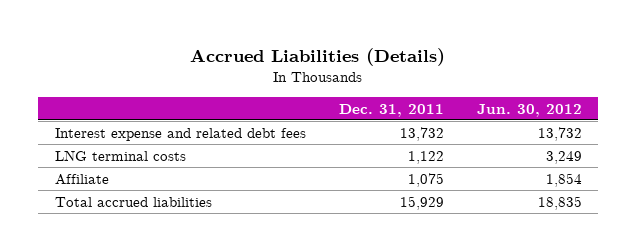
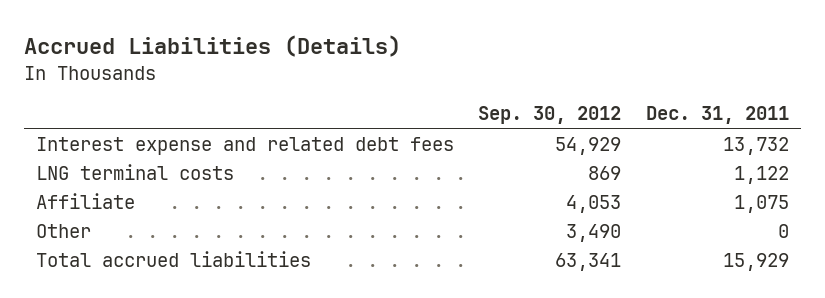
- | Dec. 31, 2011 | Jun. 30, 2012
+ | Sep. 30, 2012 | Dec. 31, 2011
+ Other | 3,490 | 0

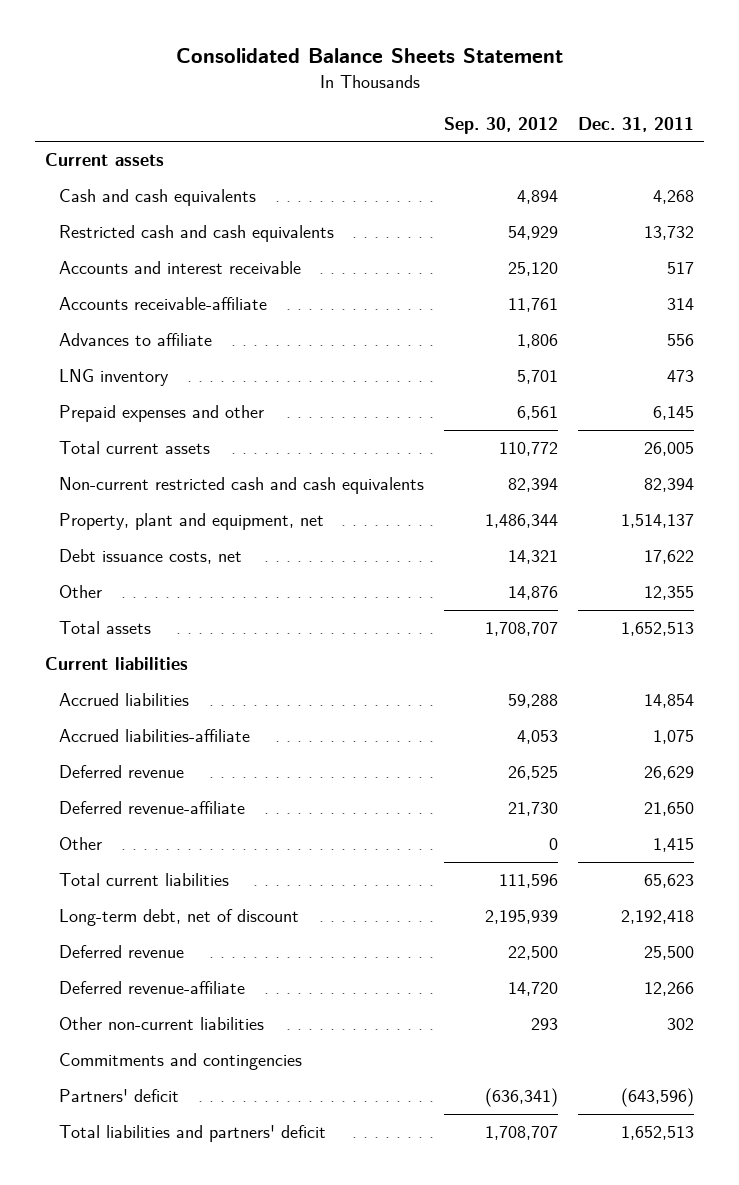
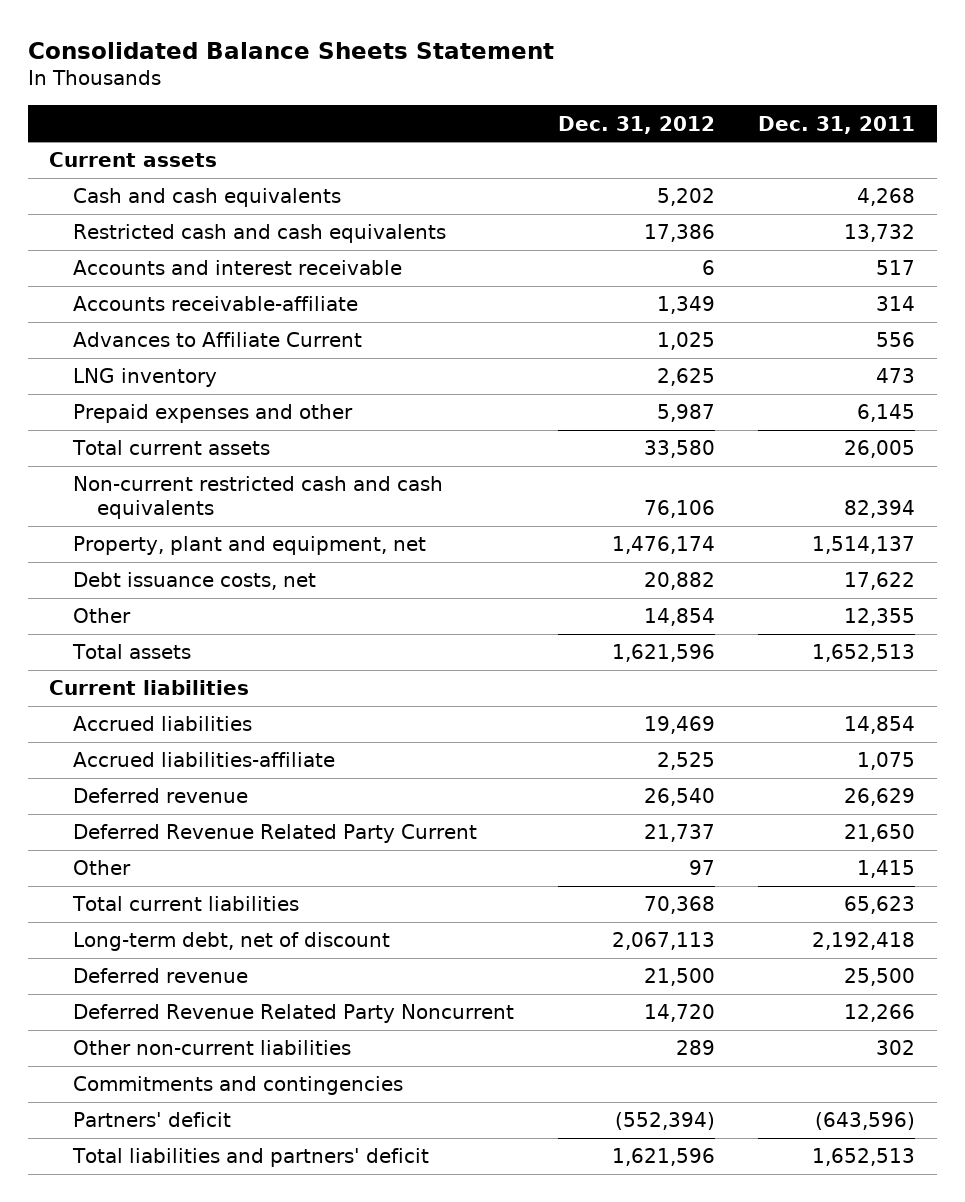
- | Sep. 30, 2012 | Dec. 31, 2011
+ | Dec. 31, 2012 | Dec. 31, 2011
- Advances to affiliate | 1,806 | 556
+ Advances to Affiliate Current | 1,025 | 556
- Deferred revenue-affiliate | 21,730 | 21,650
+ Deferred Revenue Related Party Current | 21,737 | 21,650
- Deferred revenue-affiliate | 14,720 | 12,266
+ Deferred Revenue Related Party Noncurrent | 14,720 | 12,266

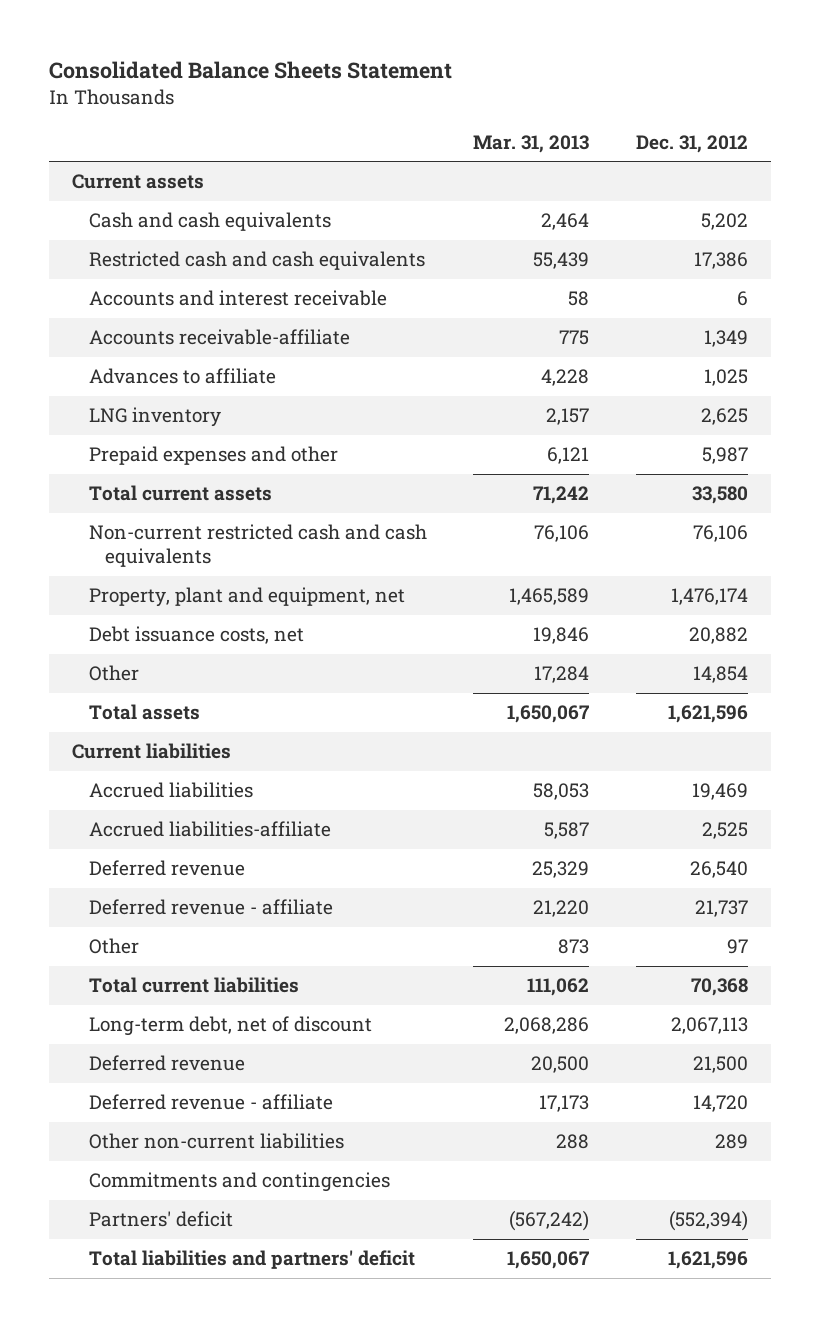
- | Dec. 31, 2012 | Dec. 31, 2011
+ | Mar. 31, 2013 | Dec. 31, 2012
- Advances to Affiliate Current | 1,025 | 556
+ Advances to affiliate | 4,228 | 1,025
- Deferred Revenue Related Party Current | 21,737 | 21,650
+ Deferred revenue - affiliate | 21,220 | 21,737
- Deferred Revenue Related Party Noncurrent | 14,720 | 12,266
+ Deferred revenue - affiliate | 17,173 | 14,720

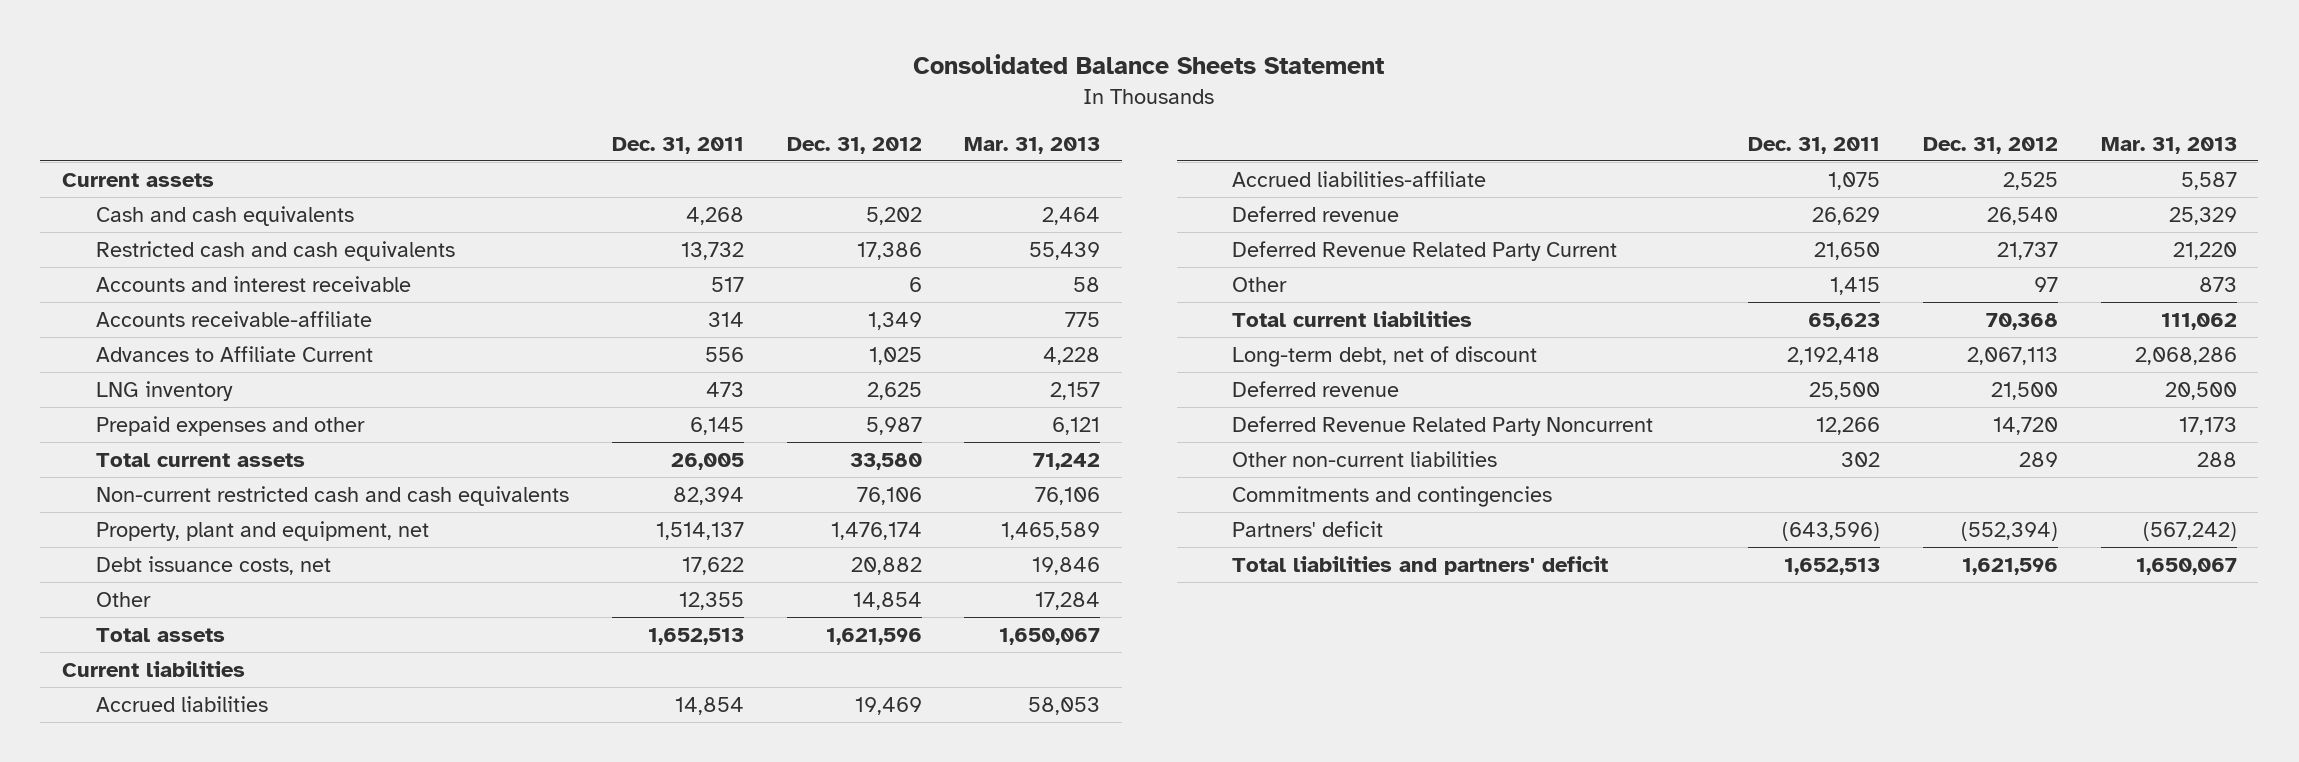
- | Mar. 31, 2013 | Dec. 31, 2012
+ | Dec. 31, 2011 | Dec. 31, 2012 | Mar. 31, 2013
- Advances to affiliate | 4,228 | 1,025
+ Advances to Affiliate Current | 556 | 1,025 | 4,228
- Deferred revenue - affiliate | 21,220 | 21,737
+ Deferred Revenue Related Party Current | 21,650 | 21,737 | 21,220
- Deferred revenue - affiliate | 17,173 | 14,720
+ Deferred Revenue Related Party Noncurrent | 12,266 | 14,720 | 17,173

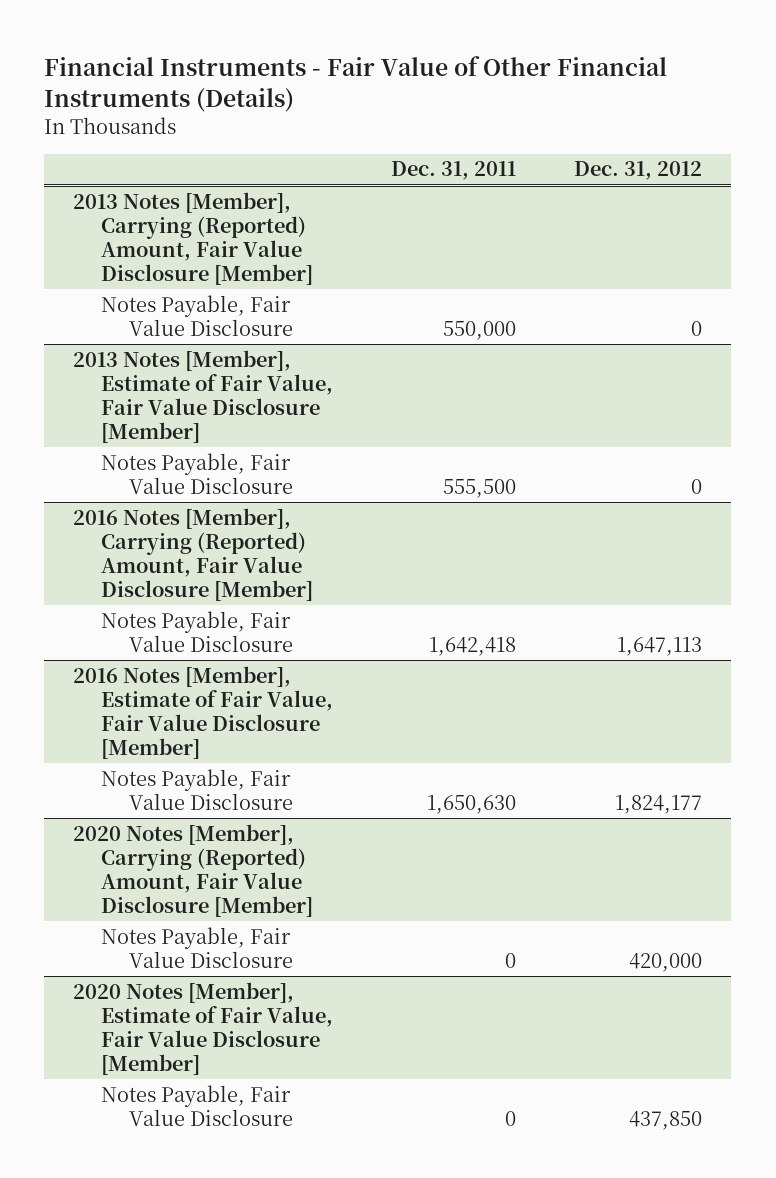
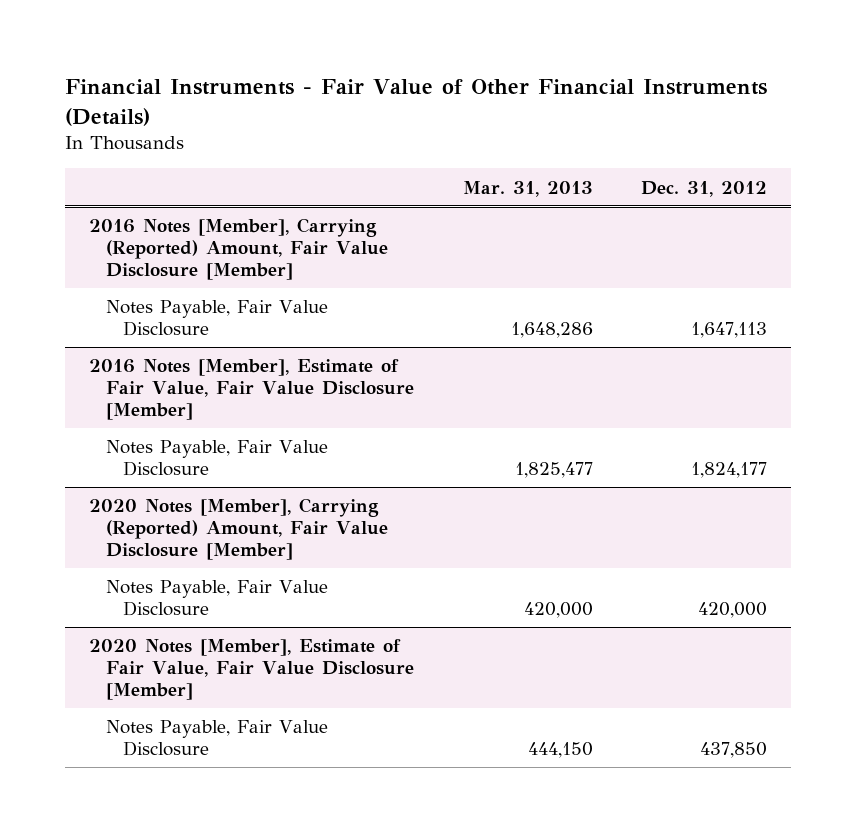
- | Dec. 31, 2011 | Dec. 31, 2012
+ | Mar. 31, 2013 | Dec. 31, 2012
- 2013 Notes [Member], Carrying (Reported) Amount, Fair Value Disclosure [Member]
- Notes Payable, Fair Value Disclosure | 550,000 | 0
- 2013 Notes [Member], Estimate of Fair Value, Fair Value Disclosure [Member]
- Notes Payable, Fair Value Disclosure | 555,500 | 0

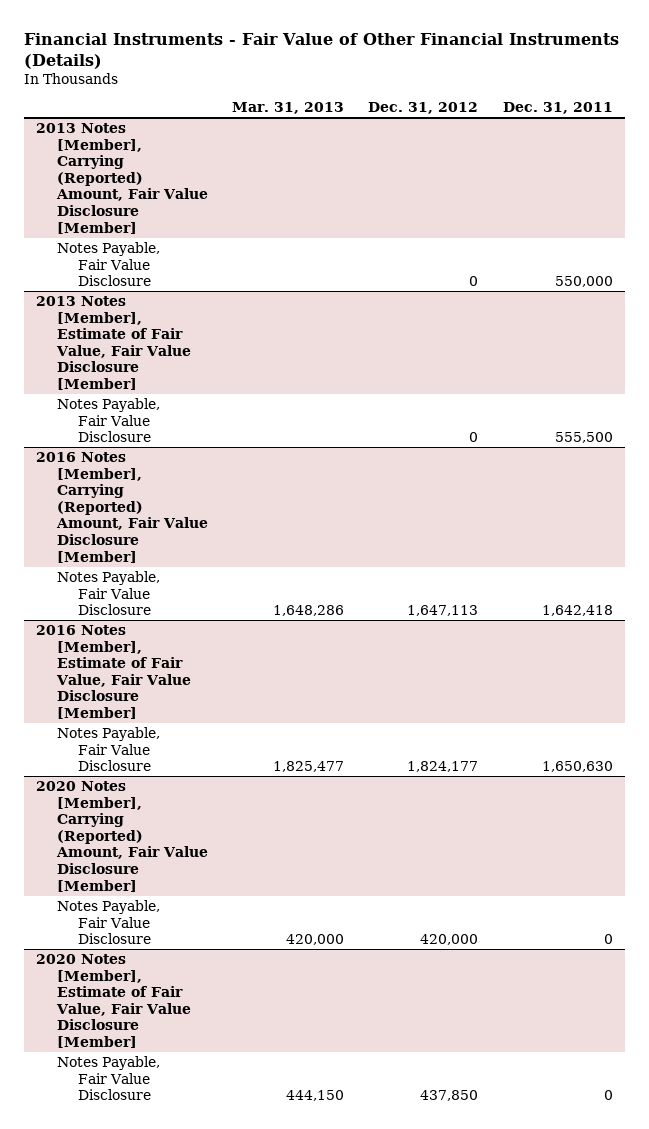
- | Mar. 31, 2013 | Dec. 31, 2012
+ | Mar. 31, 2013 | Dec. 31, 2012 | Dec. 31, 2011
+ 2013 Notes [Member], Carrying (Reported) Amount, Fair Value Disclosure [Member]
+ Notes Payable, Fair Value Disclosure | | 0 | 550,000
+ 2013 Notes [Member], Estimate of Fair Value, Fair Value Disclosure [Member]
+ Notes Payable, Fair Value Disclosure | | 0 | 555,500

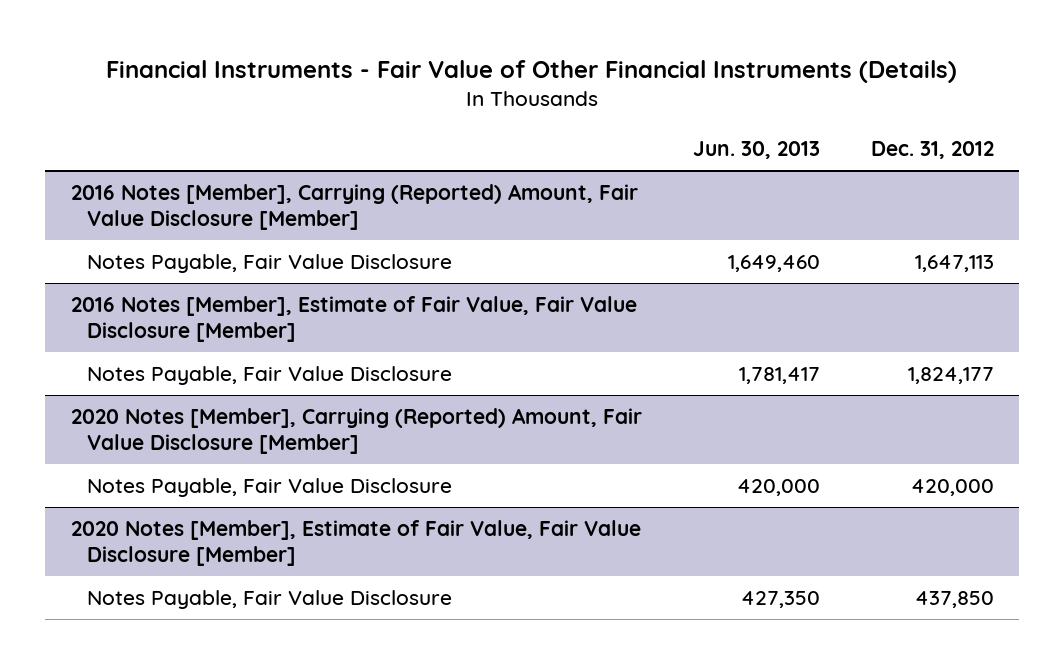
- | Mar. 31, 2013 | Dec. 31, 2012 | Dec. 31, 2011
+ | Jun. 30, 2013 | Dec. 31, 2012
- 2013 Notes [Member], Carrying (Reported) Amount, Fair Value Disclosure [Member]
- Notes Payable, Fair Value Disclosure | | 0 | 550,000
- 2013 Notes [Member], Estimate of Fair Value, Fair Value Disclosure [Member]
- Notes Payable, Fair Value Disclosure | | 0 | 555,500

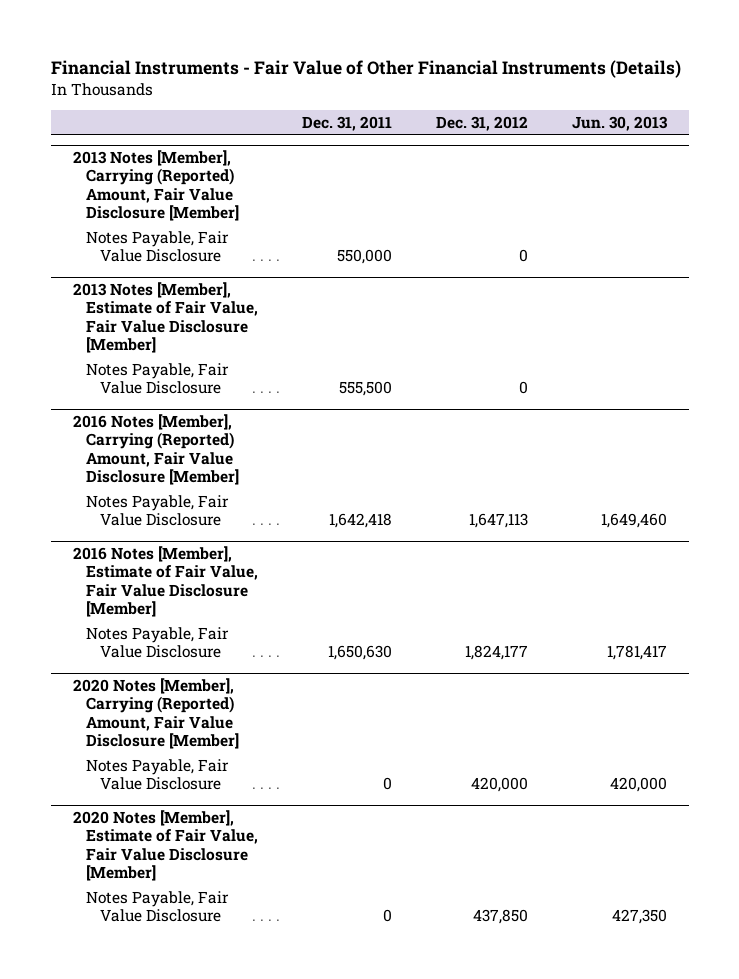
- | Jun. 30, 2013 | Dec. 31, 2012
+ | Dec. 31, 2011 | Dec. 31, 2012 | Jun. 30, 2013
+ 2013 Notes [Member], Carrying (Reported) Amount, Fair Value Disclosure [Member]
+ Notes Payable, Fair Value Disclosure | 550,000 | 0 |
+ 2013 Notes [Member], Estimate of Fair Value, Fair Value Disclosure [Member]
+ Notes Payable, Fair Value Disclosure | 555,500 | 0 |

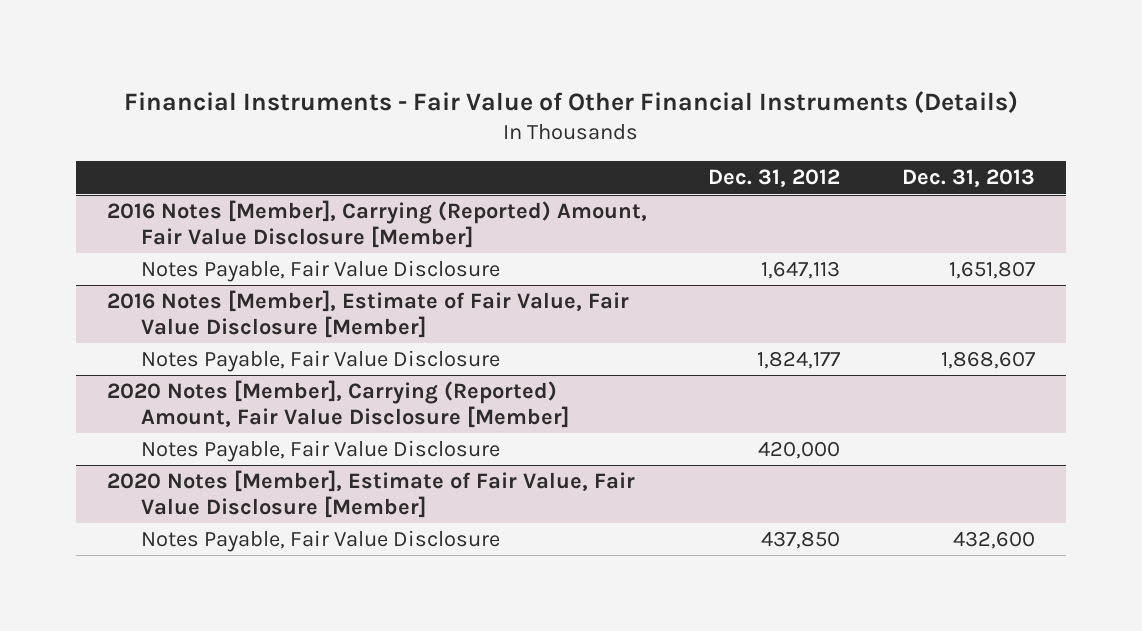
- | Dec. 31, 2011 | Dec. 31, 2012 | Jun. 30, 2013
+ | Dec. 31, 2012 | Dec. 31, 2013
- 2013 Notes [Member], Carrying (Reported) Amount, Fair Value Disclosure [Member]
- Notes Payable, Fair Value Disclosure | 550,000 | 0 |
- 2013 Notes [Member], Estimate of Fair Value, Fair Value Disclosure [Member]
- Notes Payable, Fair Value Disclosure | 555,500 | 0 |

